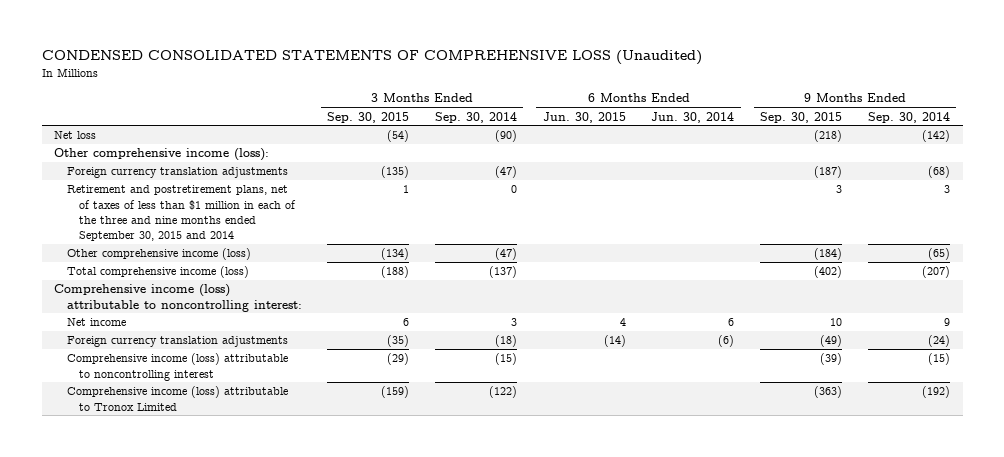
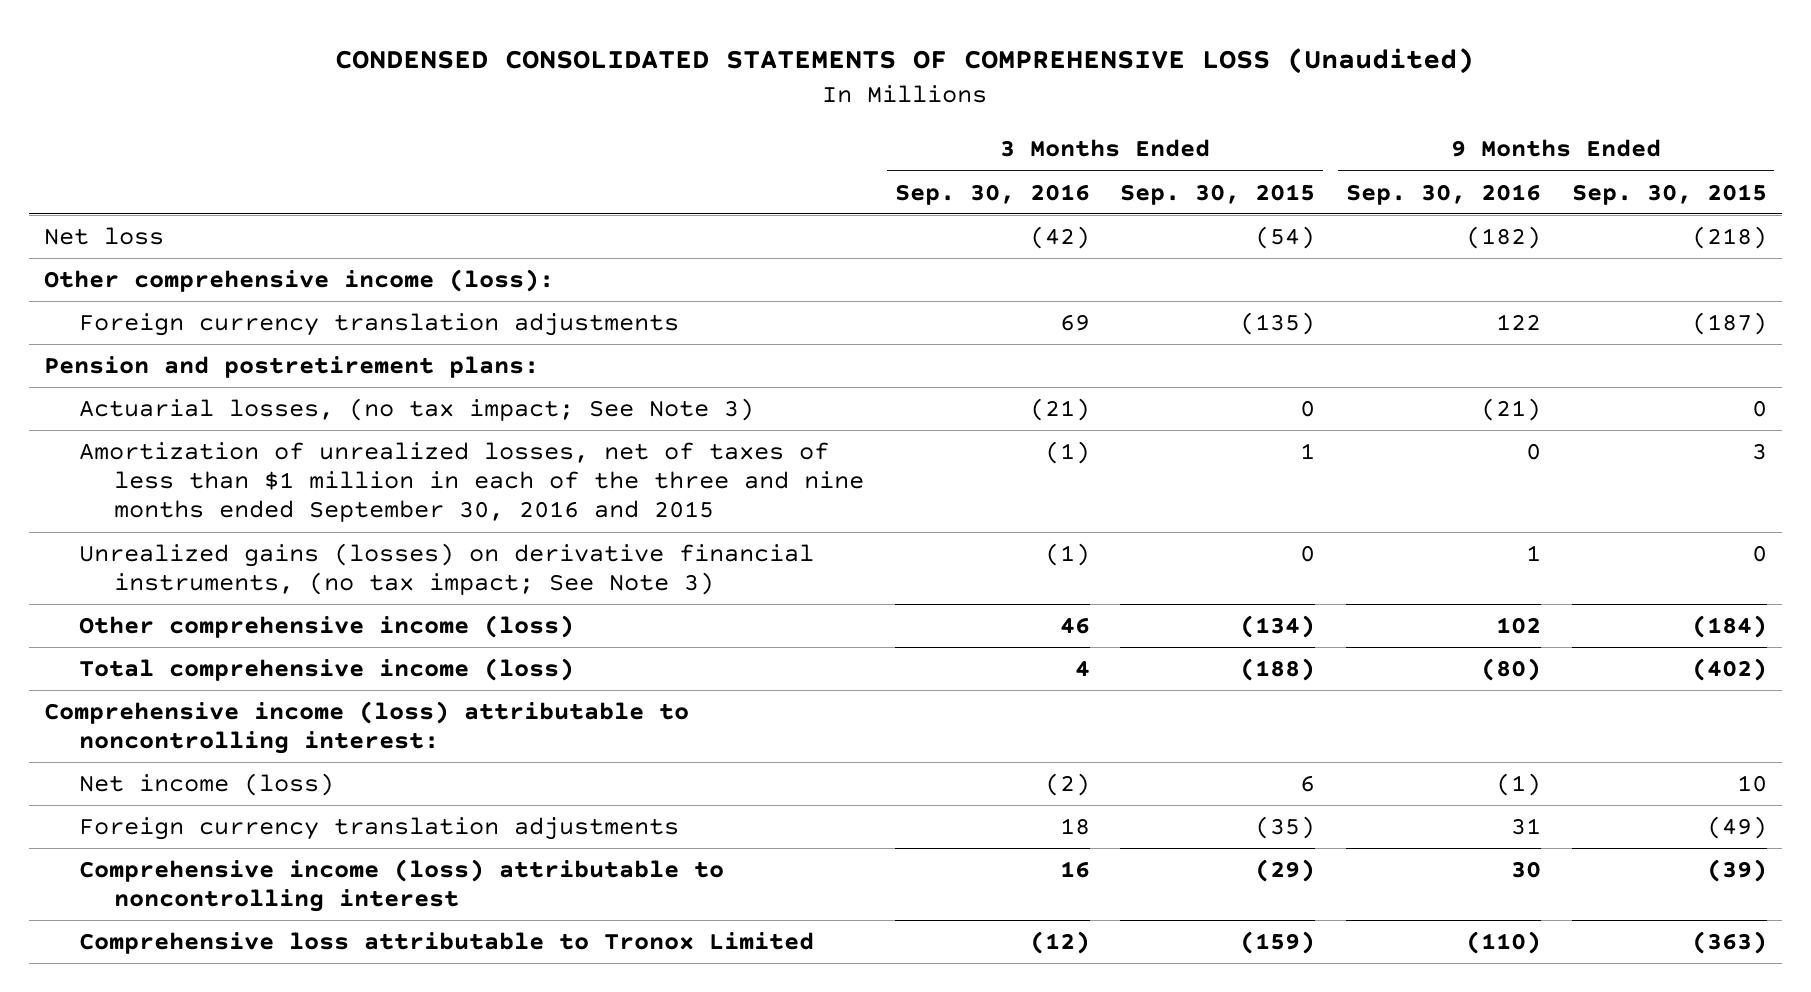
- | 3 Months Ended Sep. 30, 2015 | 3 Months Ended Sep. 30, 2014 | 6 Months Ended Jun. 30, 2015 | 6 Months Ended Jun. 30, 2014 | 9 Months Ended Sep. 30, 2015 | 9 Months Ended Sep. 30, 2014
+ | 3 Months Ended Sep. 30, 2016 | 3 Months Ended Sep. 30, 2015 | 9 Months Ended Sep. 30, 2016 | 9 Months Ended Sep. 30, 2015
- Retirement and postretirement plans, net of taxes of less than $1 million in each of the three and nine months ended September 30, 2015 and 2014 | 1 | 0 | | | 3 | 3
+ Pension and postretirement plans:
+ Actuarial losses, (no tax impact; See Note 3) | (21) | 0 | (21) | 0
+ Amortization of unrealized losses, net of taxes of less than $1 million in each of the three and nine months ended September 30, 2016 and 2015 | (1) | 1 | 0 | 3
+ Unrealized gains (losses) on derivative financial instruments, (no tax impact; See Note 3) | (1) | 0 | 1 | 0
- Net income | 6 | 3 | 4 | 6 | 10 | 9
+ Net income (loss) | (2) | 6 | (1) | 10
- Comprehensive income (loss) attributable to Tronox Limited | (159) | (122) | | | (363) | (192)
+ Comprehensive loss attributable to Tronox Limited | (12) | (159) | (110) | (363)

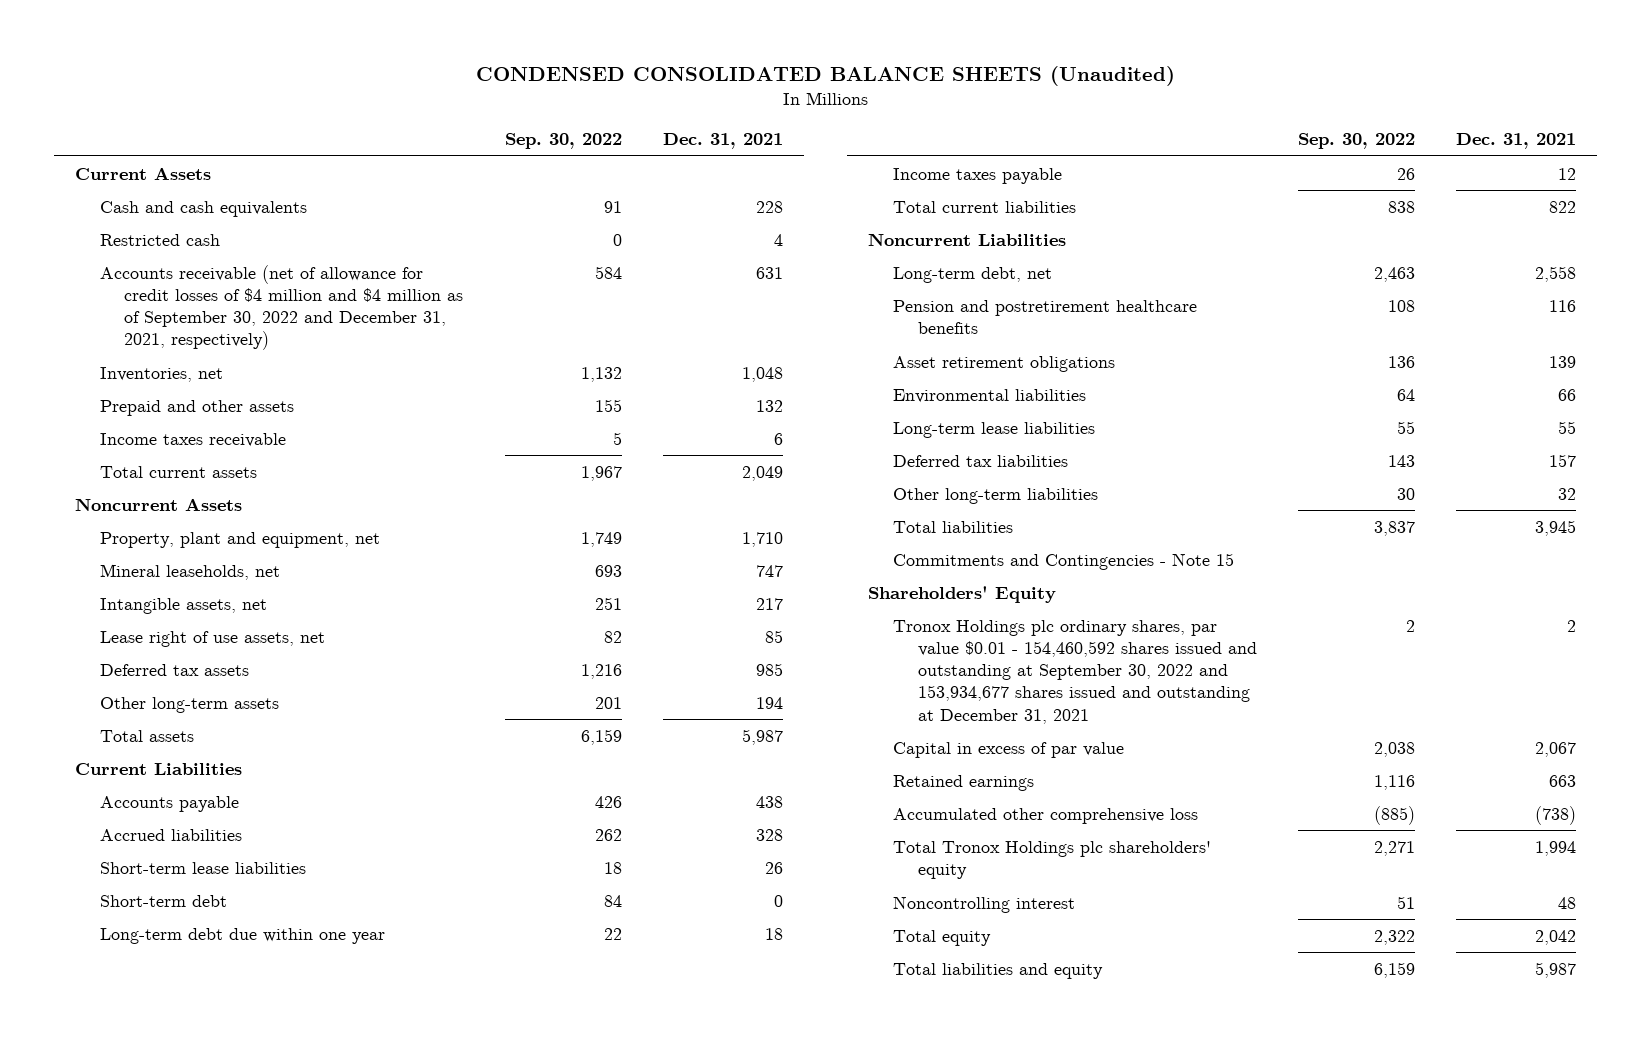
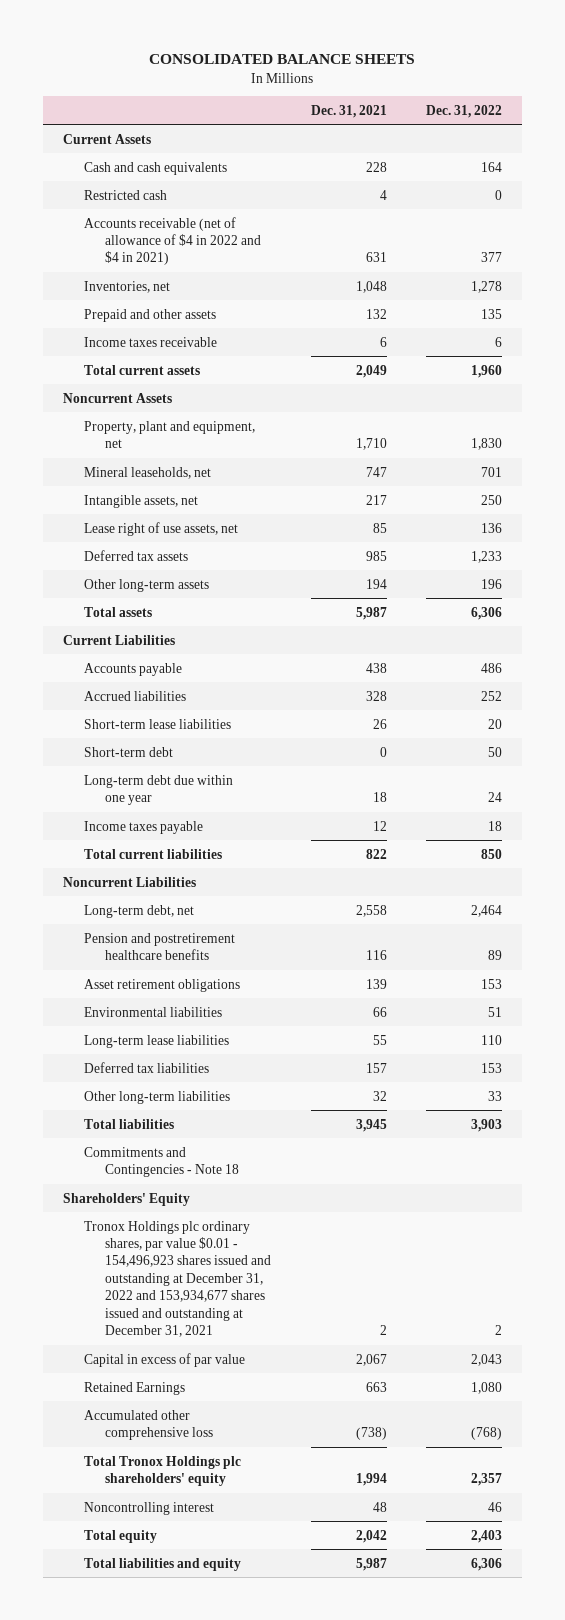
- CONDENSED CONSOLIDATED BALANCE SHEETS (Unaudited)
+ CONSOLIDATED BALANCE SHEETS
- | Sep. 30, 2022 | Dec. 31, 2021
+ | Dec. 31, 2021 | Dec. 31, 2022
- Accounts receivable (net of allowance for credit losses of $4 million and $4 million as of September 30, 2022 and December 31, 2021, respectively) | 584 | 631
+ Accounts receivable (net of allowance of $4 in 2022 and $4 in 2021) | 631 | 377
- Commitments and Contingencies - Note 15
+ Commitments and Contingencies - Note 18
- Tronox Holdings plc ordinary shares, par value $0.01 - 154,460,592 shares issued and outstanding at September 30, 2022 and 153,934,677 shares issued and outstanding at December 31, 2021 | 2 | 2
+ Tronox Holdings plc ordinary shares, par value $0.01 - 154,496,923 shares issued and outstanding at December 31, 2022 and 153,934,677 shares issued and outstanding at December 31, 2021 | 2 | 2
- Retained earnings | 1,116 | 663
+ Retained Earnings | 663 | 1,080

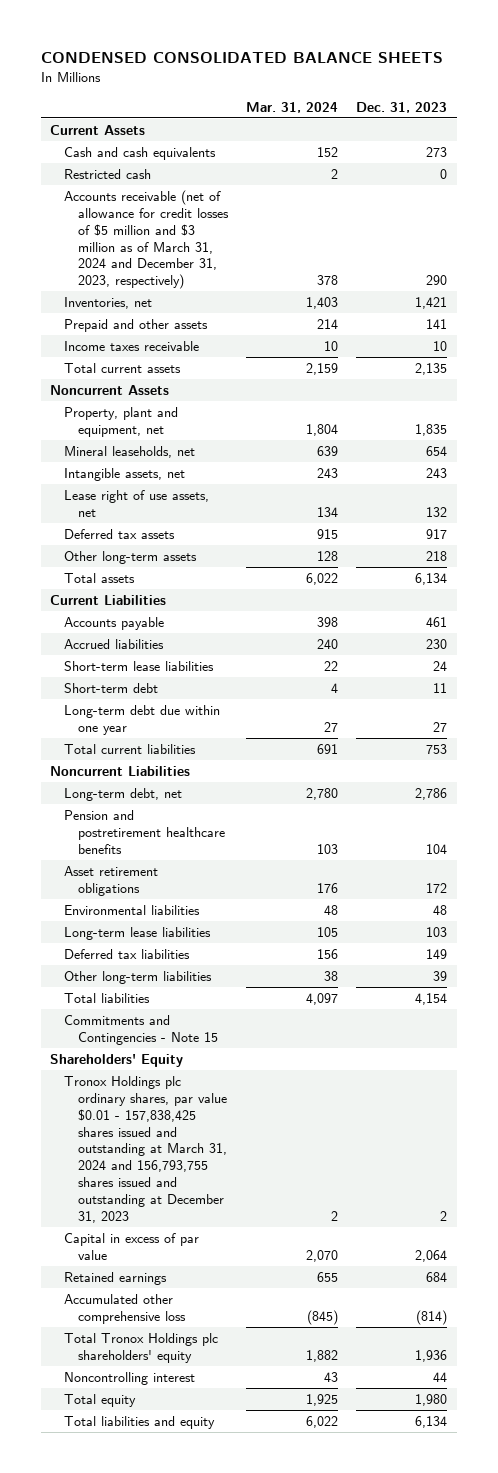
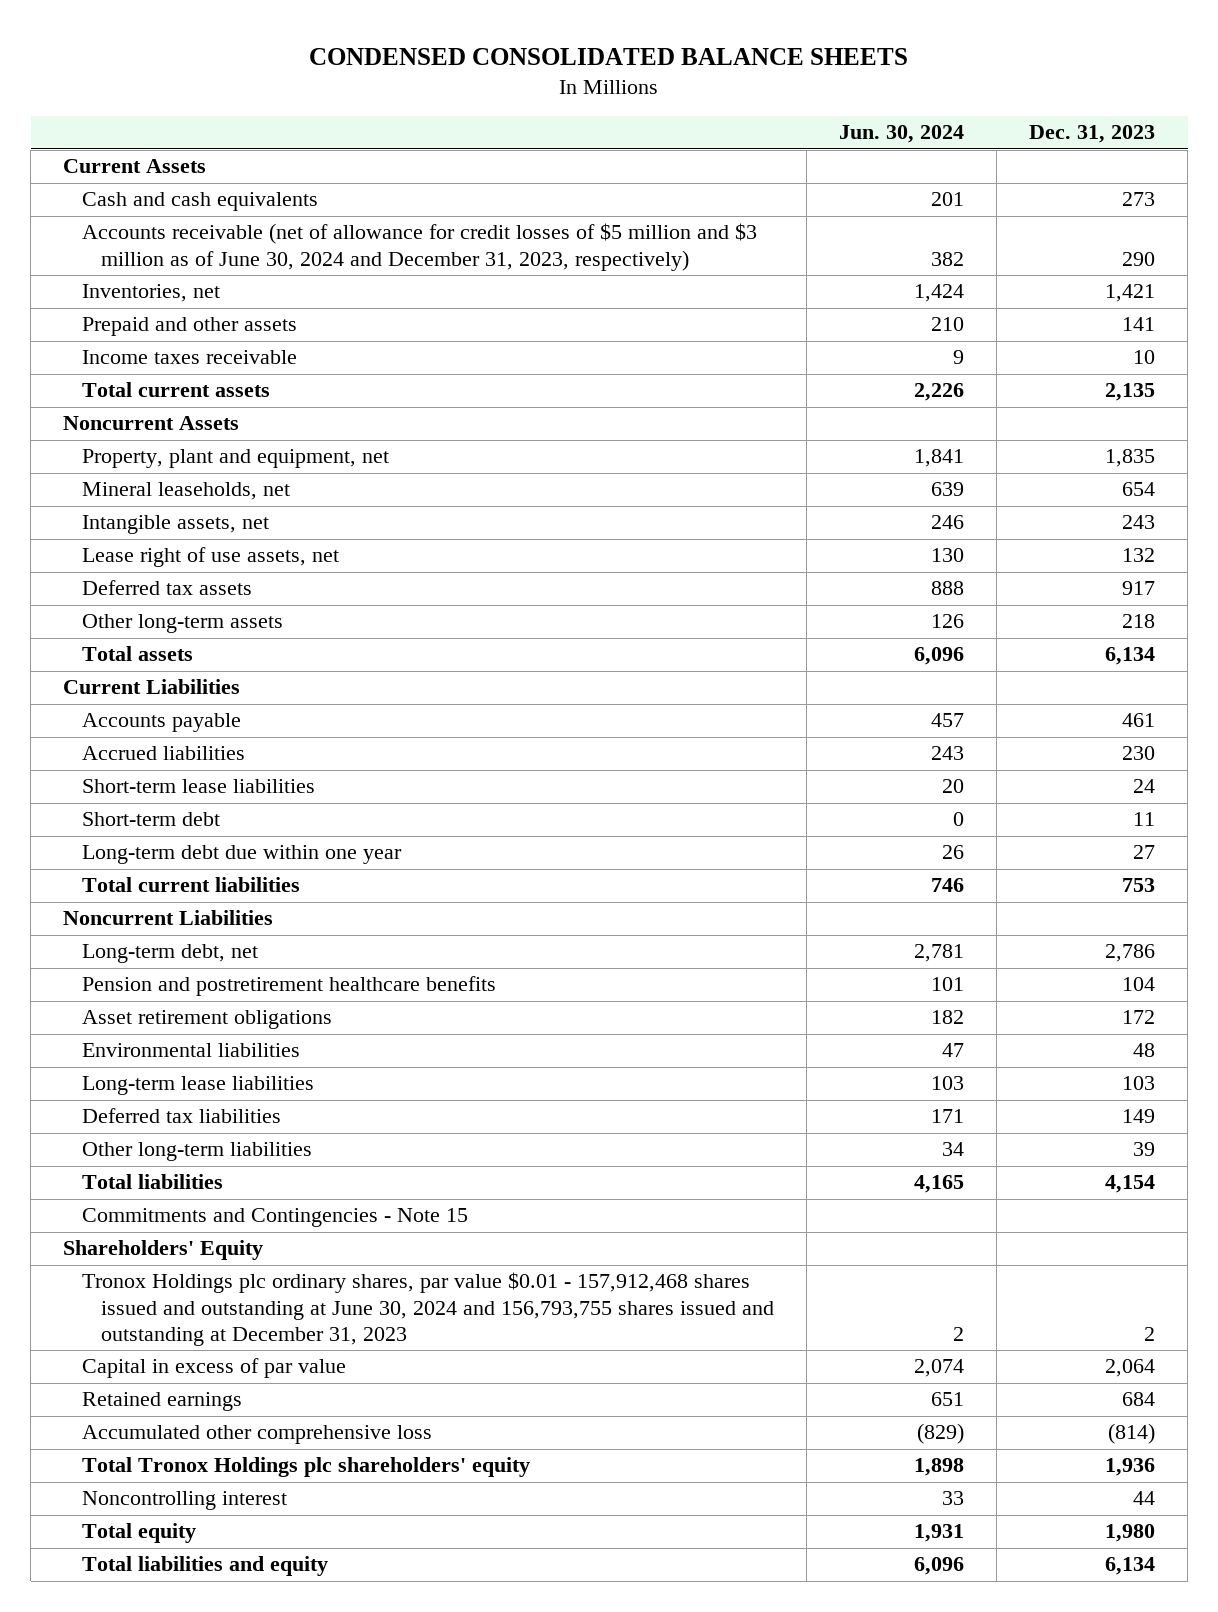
- | Mar. 31, 2024 | Dec. 31, 2023
+ | Jun. 30, 2024 | Dec. 31, 2023
- Restricted cash | 2 | 0
- Accounts receivable (net of allowance for credit losses of $5 million and $3 million as of March 31, 2024 and December 31, 2023, respectively) | 378 | 290
+ Accounts receivable (net of allowance for credit losses of $5 million and $3 million as of June 30, 2024 and December 31, 2023, respectively) | 382 | 290
- Tronox Holdings plc ordinary shares, par value $0.01 - 157,838,425 shares issued and outstanding at March 31, 2024 and 156,793,755 shares issued and outstanding at December 31, 2023 | 2 | 2
+ Tronox Holdings plc ordinary shares, par value $0.01 - 157,912,468 shares issued and outstanding at June 30, 2024 and 156,793,755 shares issued and outstanding at December 31, 2023 | 2 | 2

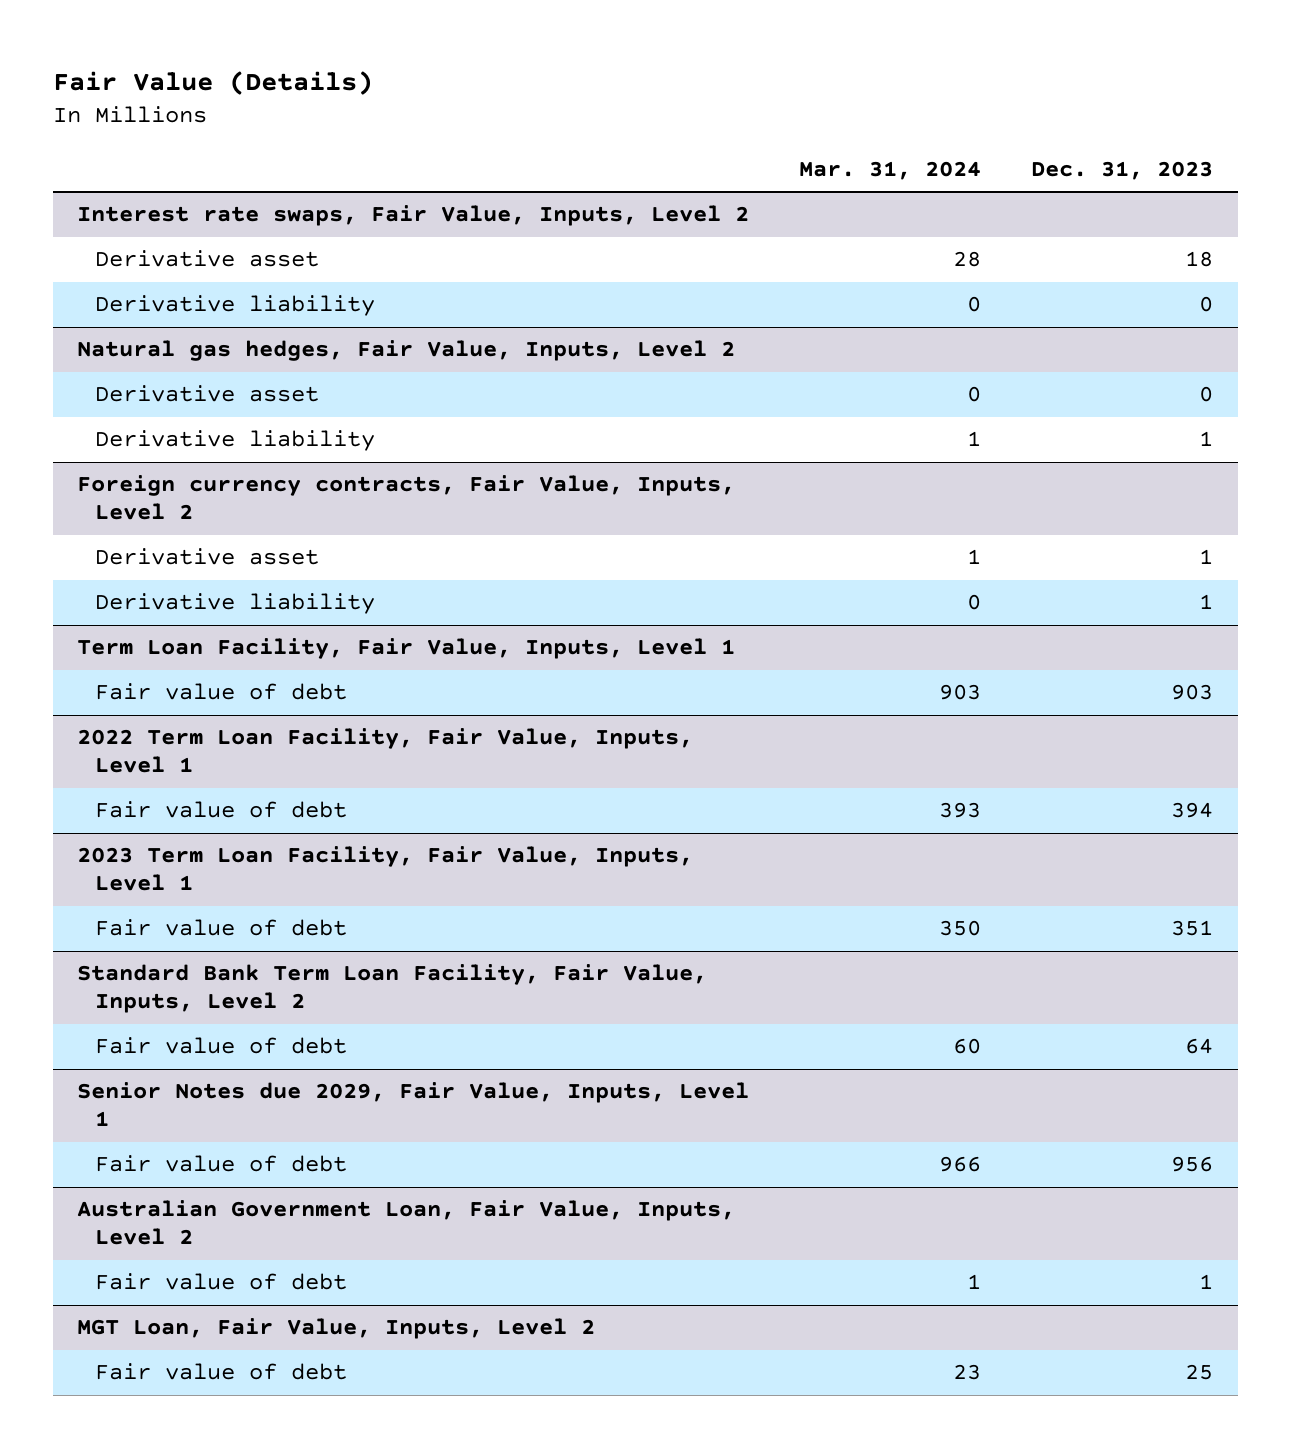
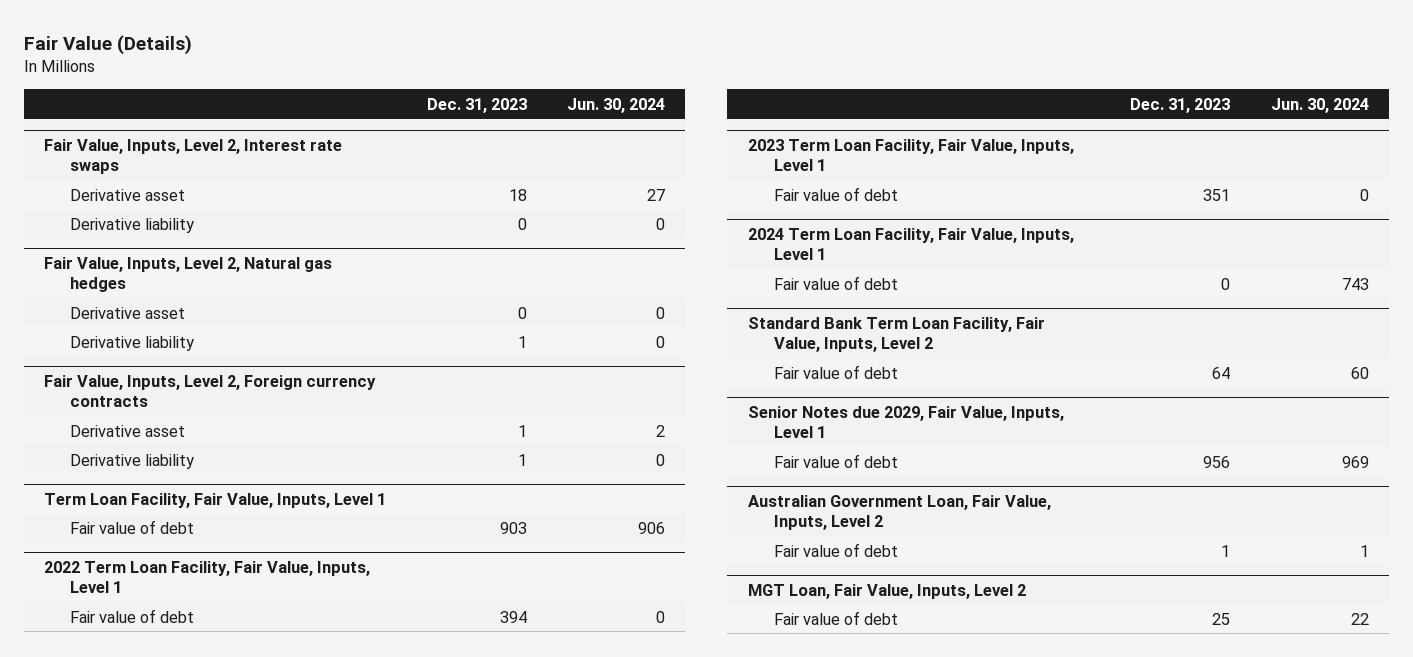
- | Mar. 31, 2024 | Dec. 31, 2023
+ | Dec. 31, 2023 | Jun. 30, 2024
- Interest rate swaps, Fair Value, Inputs, Level 2
+ Fair Value, Inputs, Level 2, Interest rate swaps
- Natural gas hedges, Fair Value, Inputs, Level 2
+ Fair Value, Inputs, Level 2, Natural gas hedges
- Foreign currency contracts, Fair Value, Inputs, Level 2
+ Fair Value, Inputs, Level 2, Foreign currency contracts
+ 2024 Term Loan Facility, Fair Value, Inputs, Level 1
+ Fair value of debt | 0 | 743

